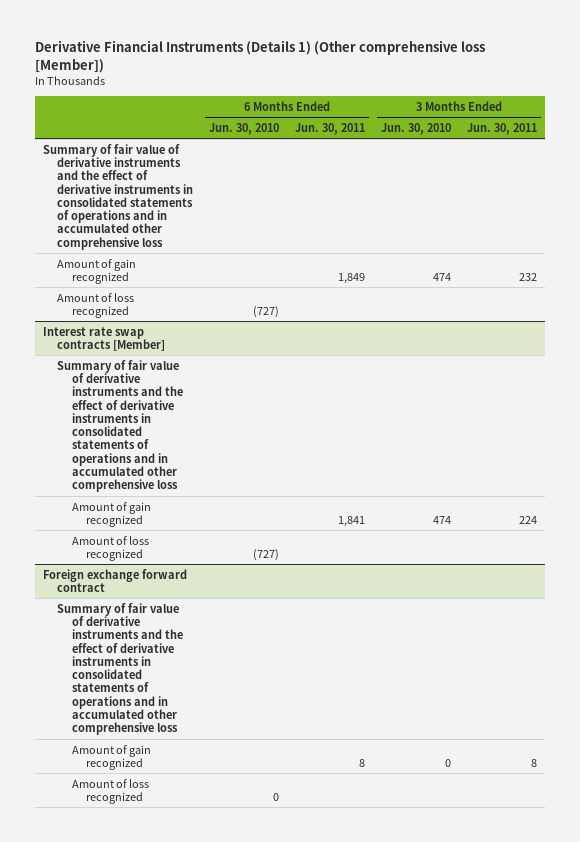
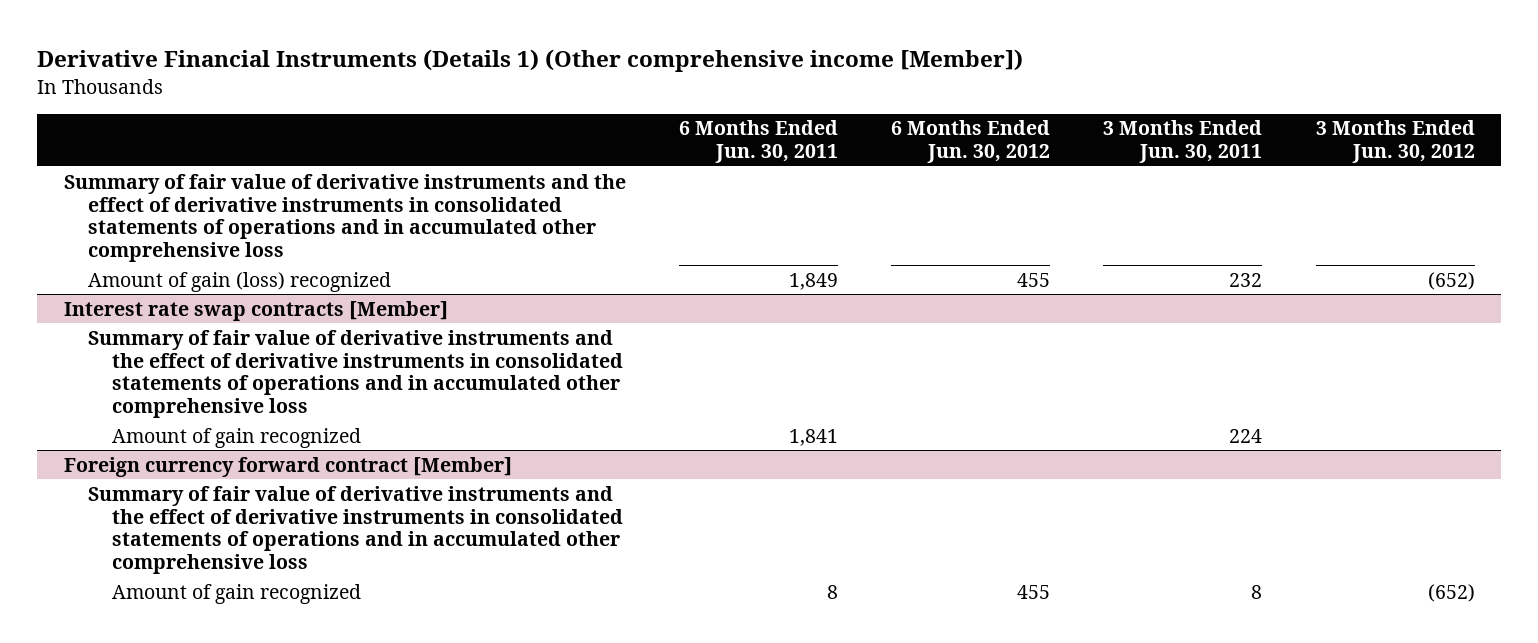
- Derivative Financial Instruments (Details 1) (Other comprehensive loss [Member])
+ Derivative Financial Instruments (Details 1) (Other comprehensive income [Member])
- | 6 Months Ended Jun. 30, 2010 | 6 Months Ended Jun. 30, 2011 | 3 Months Ended Jun. 30, 2010 | 3 Months Ended Jun. 30, 2011
+ | 6 Months Ended Jun. 30, 2011 | 6 Months Ended Jun. 30, 2012 | 3 Months Ended Jun. 30, 2011 | 3 Months Ended Jun. 30, 2012
- Amount of gain recognized | | 1,849 | 474 | 232
- Amount of loss recognized | (727) | | |
+ Amount of gain (loss) recognized | 1,849 | 455 | 232 | (652)
@ Interest rate swap contracts [Member]
- Amount of loss recognized | (727) | | |
- Foreign exchange forward contract
+ Foreign currency forward contract [Member]
- Amount of loss recognized | 0 | | |

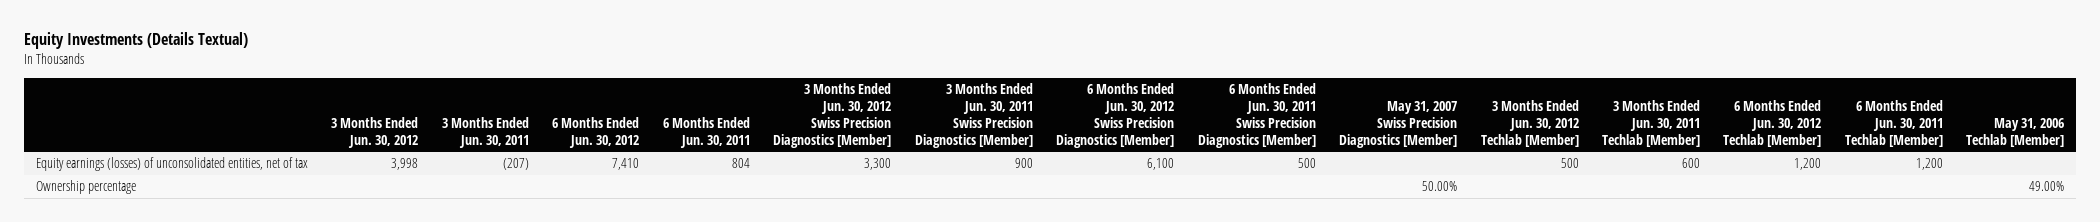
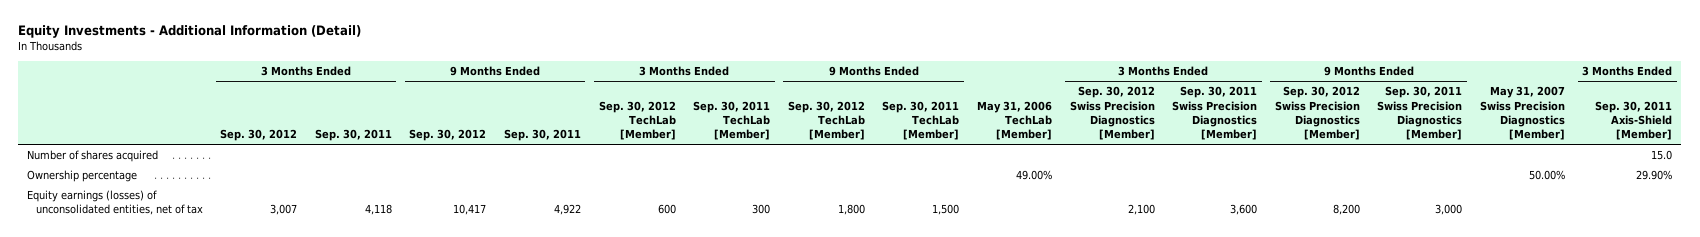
- Equity Investments (Details Textual)
+ Equity Investments - Additional Information (Detail)
- | 3 Months Ended Jun. 30, 2012 | 3 Months Ended Jun. 30, 2011 | 6 Months Ended Jun. 30, 2012 | 6 Months Ended Jun. 30, 2011 | 3 Months Ended Jun. 30, 2012 Swiss Precision Diagnostics [Member] | 3 Months Ended Jun. 30, 2011 Swiss Precision Diagnostics [Member] | 6 Months Ended Jun. 30, 2012 Swiss Precision Diagnostics [Member] | 6 Months Ended Jun. 30, 2011 Swiss Precision Diagnostics [Member] | May 31, 2007 Swiss Precision Diagnostics [Member] | 3 Months Ended Jun. 30, 2012 Techlab [Member] | 3 Months Ended Jun. 30, 2011 Techlab [Member] | 6 Months Ended Jun. 30, 2012 Techlab [Member] | 6 Months Ended Jun. 30, 2011 Techlab [Member] | May 31, 2006 Techlab [Member]
+ | 3 Months Ended Sep. 30, 2012 | 3 Months Ended Sep. 30, 2011 | 9 Months Ended Sep. 30, 2012 | 9 Months Ended Sep. 30, 2011 | 3 Months Ended Sep. 30, 2012 TechLab [Member] | 3 Months Ended Sep. 30, 2011 TechLab [Member] | 9 Months Ended Sep. 30, 2012 TechLab [Member] | 9 Months Ended Sep. 30, 2011 TechLab [Member] | May 31, 2006 TechLab [Member] | 3 Months Ended Sep. 30, 2012 Swiss Precision Diagnostics [Member] | 3 Months Ended Sep. 30, 2011 Swiss Precision Diagnostics [Member] | 9 Months Ended Sep. 30, 2012 Swiss Precision Diagnostics [Member] | 9 Months Ended Sep. 30, 2011 Swiss Precision Diagnostics [Member] | May 31, 2007 Swiss Precision Diagnostics [Member] | 3 Months Ended Sep. 30, 2011 Axis-Shield [Member]
+ Number of shares acquired | | | | | | | | | | | | | | | 15.0
moved down: Equity earnings (losses) of unconsolidated entities, net of tax | 3,007 | 4,118 | 10,417 | 4,922 | 600 | 300 | 1,800 | 1,500 | | 2,100 | 3,600 | 8,200 | 3,000 | |

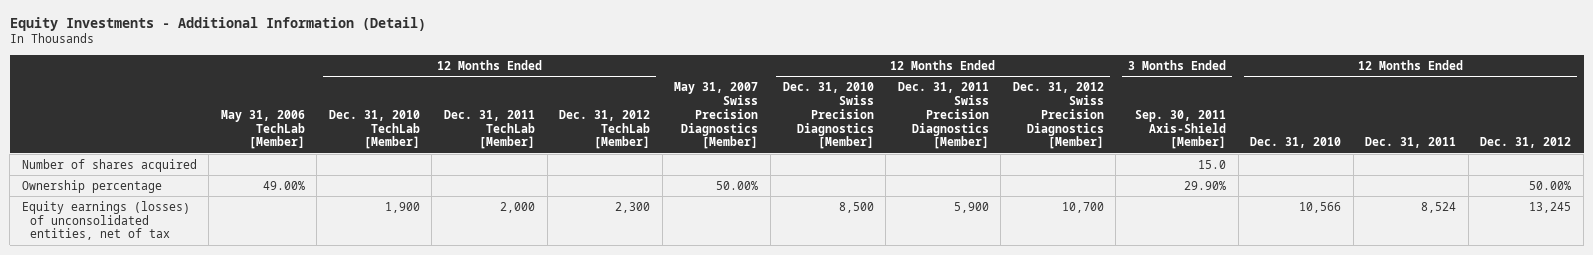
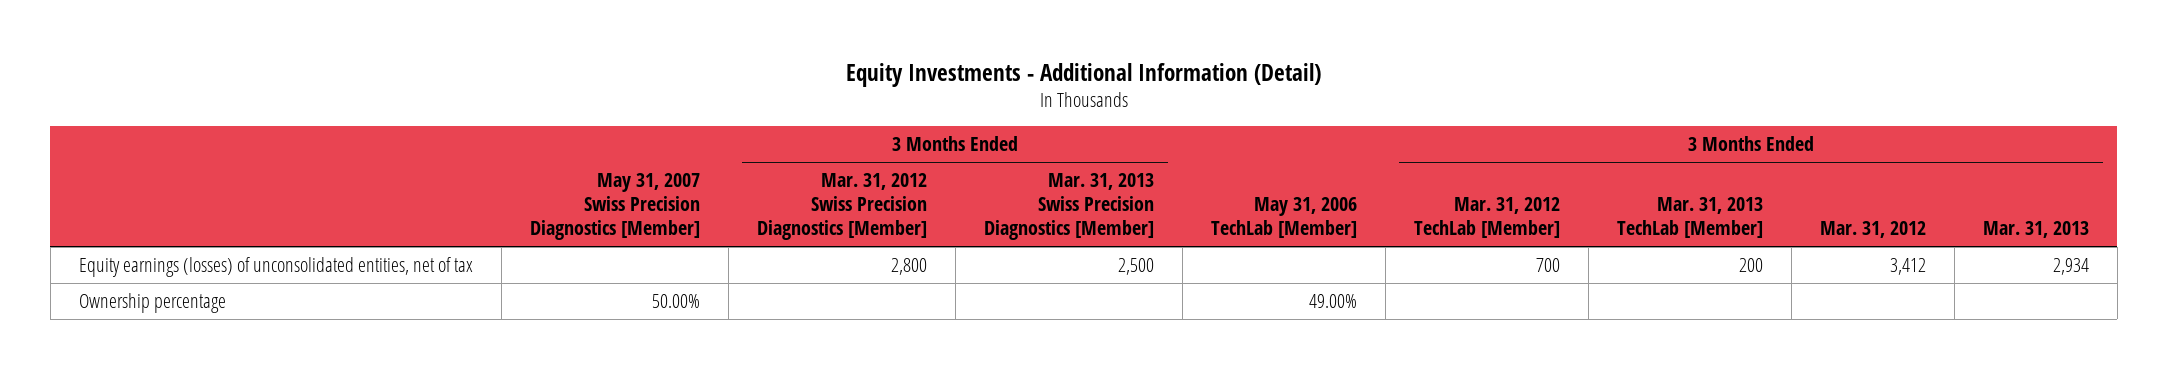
- | May 31, 2006 TechLab [Member] | 12 Months Ended Dec. 31, 2010 TechLab [Member] | 12 Months Ended Dec. 31, 2011 TechLab [Member] | 12 Months Ended Dec. 31, 2012 TechLab [Member] | May 31, 2007 Swiss Precision Diagnostics [Member] | 12 Months Ended Dec. 31, 2010 Swiss Precision Diagnostics [Member] | 12 Months Ended Dec. 31, 2011 Swiss Precision Diagnostics [Member] | 12 Months Ended Dec. 31, 2012 Swiss Precision Diagnostics [Member] | 3 Months Ended Sep. 30, 2011 Axis-Shield [Member] | 12 Months Ended Dec. 31, 2010 | 12 Months Ended Dec. 31, 2011 | 12 Months Ended Dec. 31, 2012
+ | May 31, 2007 Swiss Precision Diagnostics [Member] | 3 Months Ended Mar. 31, 2012 Swiss Precision Diagnostics [Member] | 3 Months Ended Mar. 31, 2013 Swiss Precision Diagnostics [Member] | May 31, 2006 TechLab [Member] | 3 Months Ended Mar. 31, 2012 TechLab [Member] | 3 Months Ended Mar. 31, 2013 TechLab [Member] | 3 Months Ended Mar. 31, 2012 | 3 Months Ended Mar. 31, 2013
- Number of shares acquired | | | | | | | | | 15.0 | | |
moved down: Ownership percentage | 50.00% | | | 49.00% | | | |

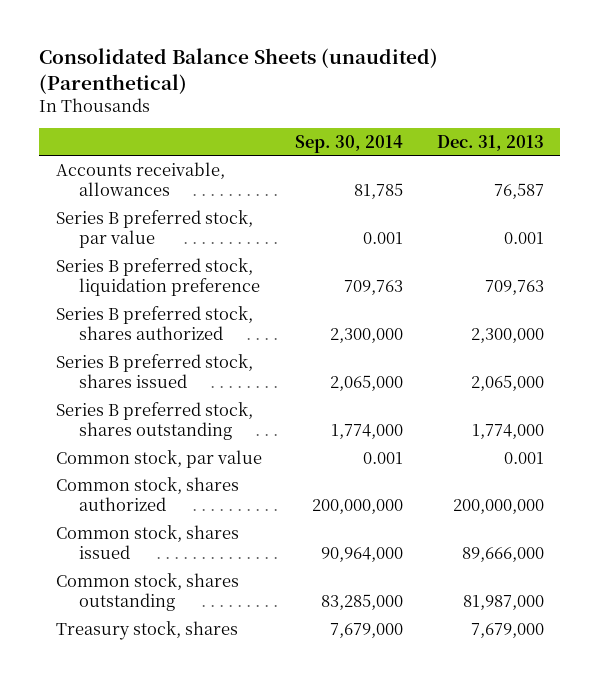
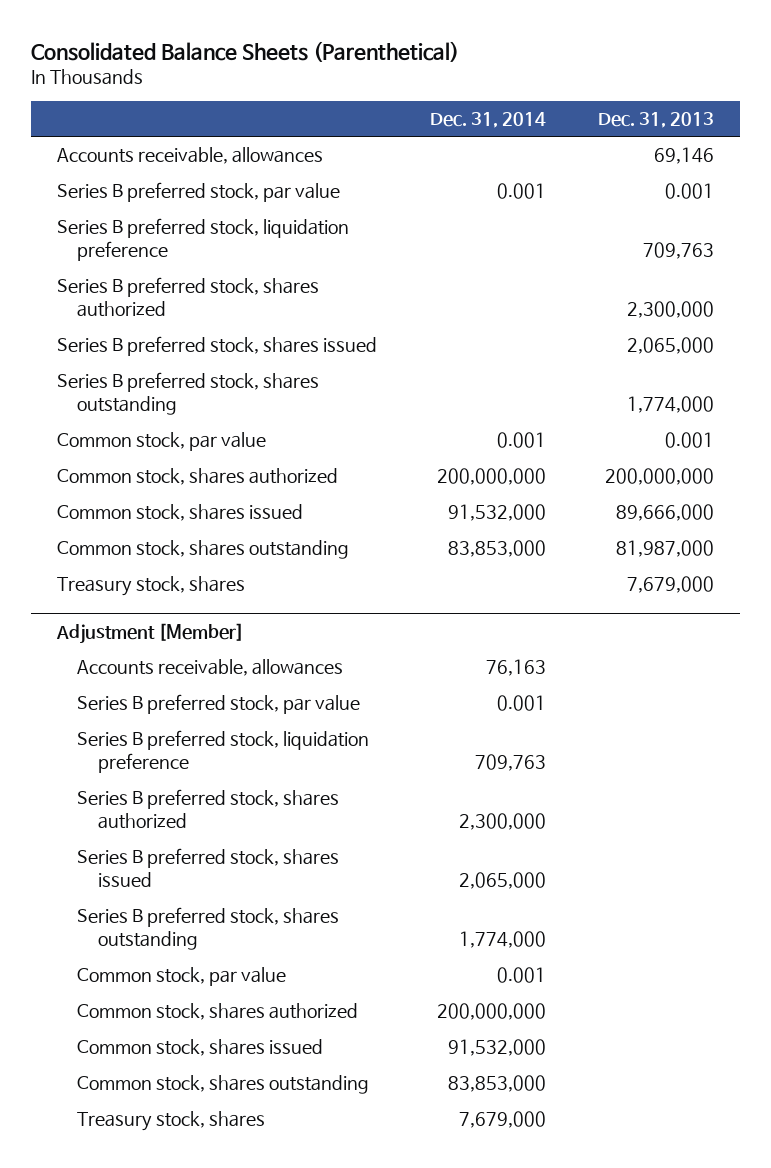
- Consolidated Balance Sheets (unaudited) (Parenthetical)
+ Consolidated Balance Sheets (Parenthetical)
- | Sep. 30, 2014 | Dec. 31, 2013
+ | Dec. 31, 2014 | Dec. 31, 2013
- Accounts receivable, allowances | 81,785 | 76,587
+ Accounts receivable, allowances | | 69,146
+ Adjustment [Member]
+ Accounts receivable, allowances | 76,163 |
+ Series B preferred stock, par value | 0.001 |
+ Series B preferred stock, liquidation preference | 709,763 |
+ Series B preferred stock, shares authorized | 2,300,000 |
+ Series B preferred stock, shares issued | 2,065,000 |
+ Series B preferred stock, shares outstanding | 1,774,000 |
+ Common stock, par value | 0.001 |
+ Common stock, shares authorized | 200,000,000 |
+ Common stock, shares issued | 91,532,000 |
+ Common stock, shares outstanding | 83,853,000 |
+ Treasury stock, shares | 7,679,000 |

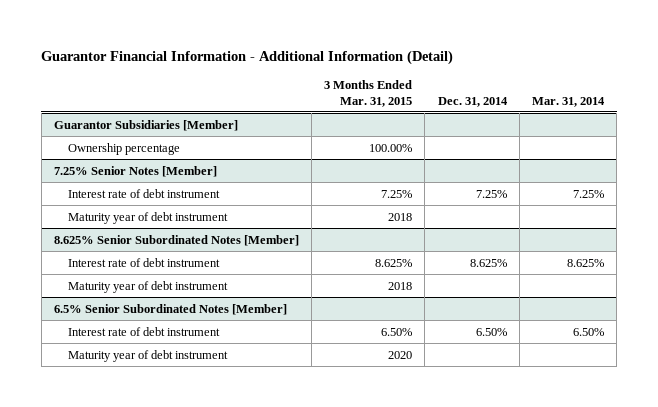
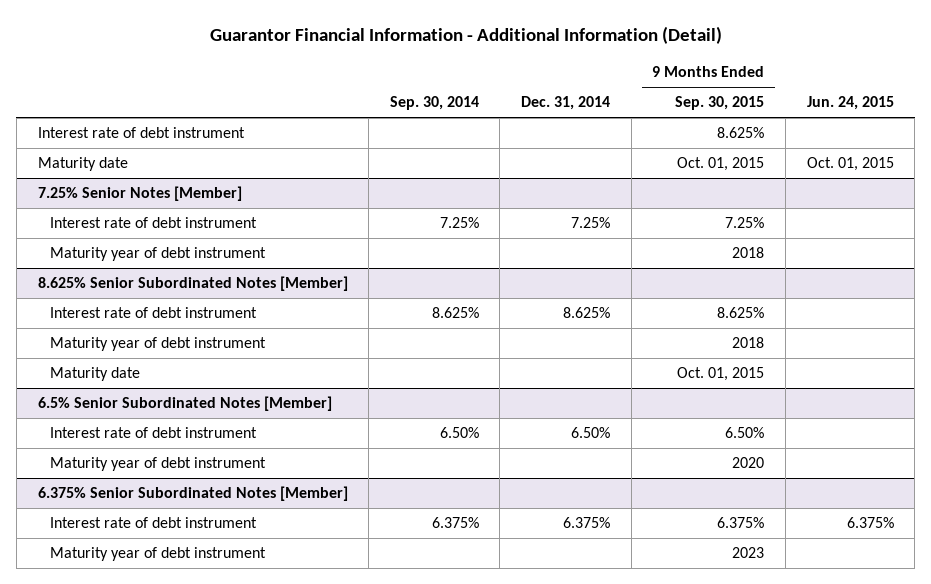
- | 3 Months Ended Mar. 31, 2015 | Dec. 31, 2014 | Mar. 31, 2014
+ | Sep. 30, 2014 | Dec. 31, 2014 | 9 Months Ended Sep. 30, 2015 | Jun. 24, 2015
- Guarantor Subsidiaries [Member]
- Ownership percentage | 100.00% | |
+ Interest rate of debt instrument | | | 8.625% |
+ Maturity date | | | Oct. 01, 2015 | Oct. 01, 2015
@ 8.625% Senior Subordinated Notes [Member]
+ Maturity date | | | Oct. 01, 2015 |
+ 6.375% Senior Subordinated Notes [Member]
+ Interest rate of debt instrument | 6.375% | 6.375% | 6.375% | 6.375%
+ Maturity year of debt instrument | | | 2023 |

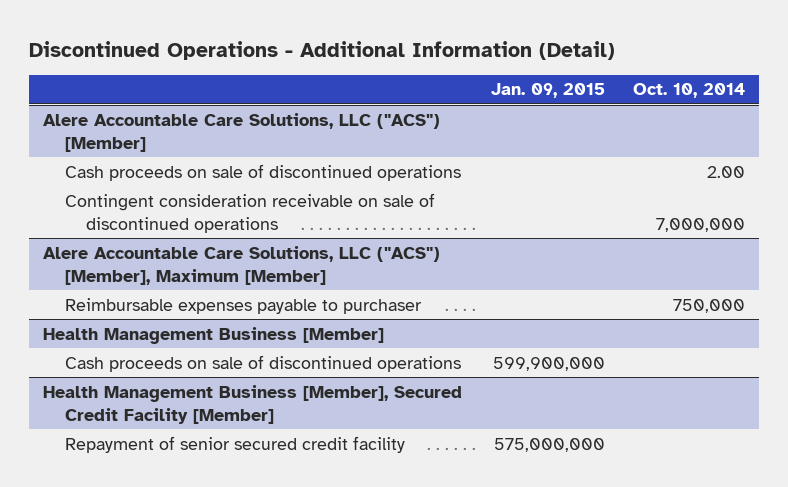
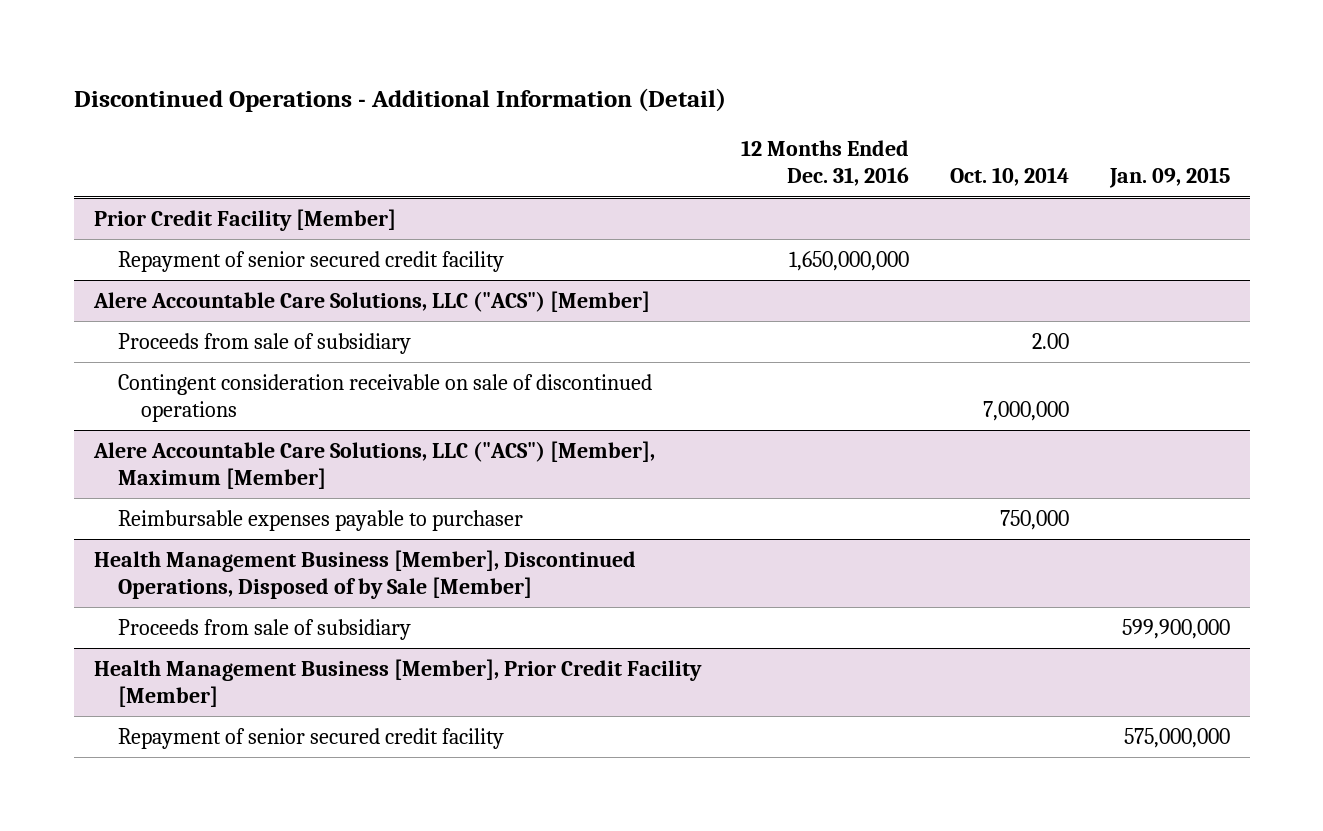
- | Jan. 09, 2015 | Oct. 10, 2014
+ | 12 Months Ended Dec. 31, 2016 | Oct. 10, 2014 | Jan. 09, 2015
+ Prior Credit Facility [Member]
+ Repayment of senior secured credit facility | 1,650,000,000 | |
@ Alere Accountable Care Solutions, LLC ("ACS") [Member]
- Cash proceeds on sale of discontinued operations | | 2.00
+ Proceeds from sale of subsidiary | | 2.00 |
- Health Management Business [Member]
- Cash proceeds on sale of discontinued operations | 599,900,000 |
- Health Management Business [Member], Secured Credit Facility [Member]
+ Health Management Business [Member], Discontinued Operations, Disposed of by Sale [Member]
+ Proceeds from sale of subsidiary | | | 599,900,000
+ Health Management Business [Member], Prior Credit Facility [Member]

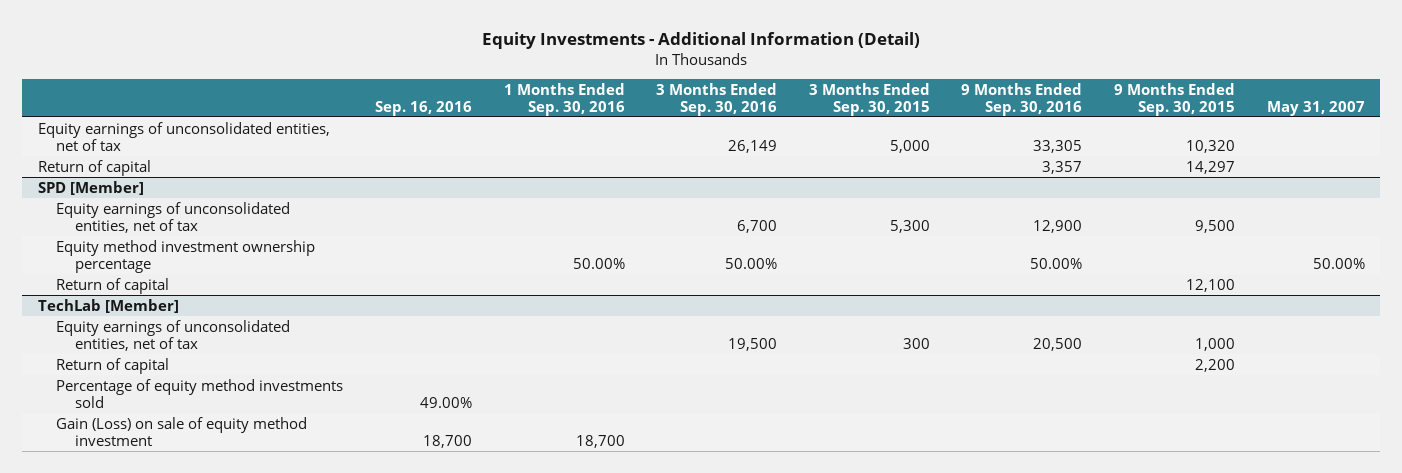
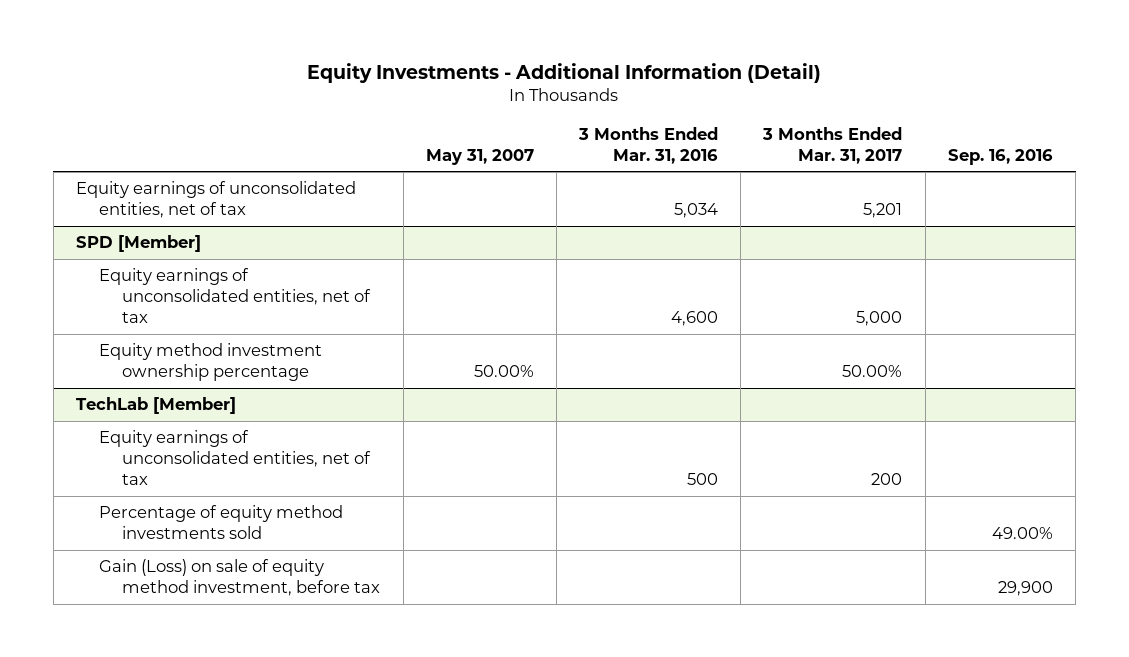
- | Sep. 16, 2016 | 1 Months Ended Sep. 30, 2016 | 3 Months Ended Sep. 30, 2016 | 3 Months Ended Sep. 30, 2015 | 9 Months Ended Sep. 30, 2016 | 9 Months Ended Sep. 30, 2015 | May 31, 2007
+ | May 31, 2007 | 3 Months Ended Mar. 31, 2016 | 3 Months Ended Mar. 31, 2017 | Sep. 16, 2016
- Return of capital | | | | | 3,357 | 14,297 |
@ SPD [Member]
- Return of capital | | | | | | 12,100 |
@ TechLab [Member]
- Return of capital | | | | | | 2,200 |
- Gain (Loss) on sale of equity method investment | 18,700 | 18,700 | | | | |
+ Gain (Loss) on sale of equity method investment, before tax | | | | 29,900

